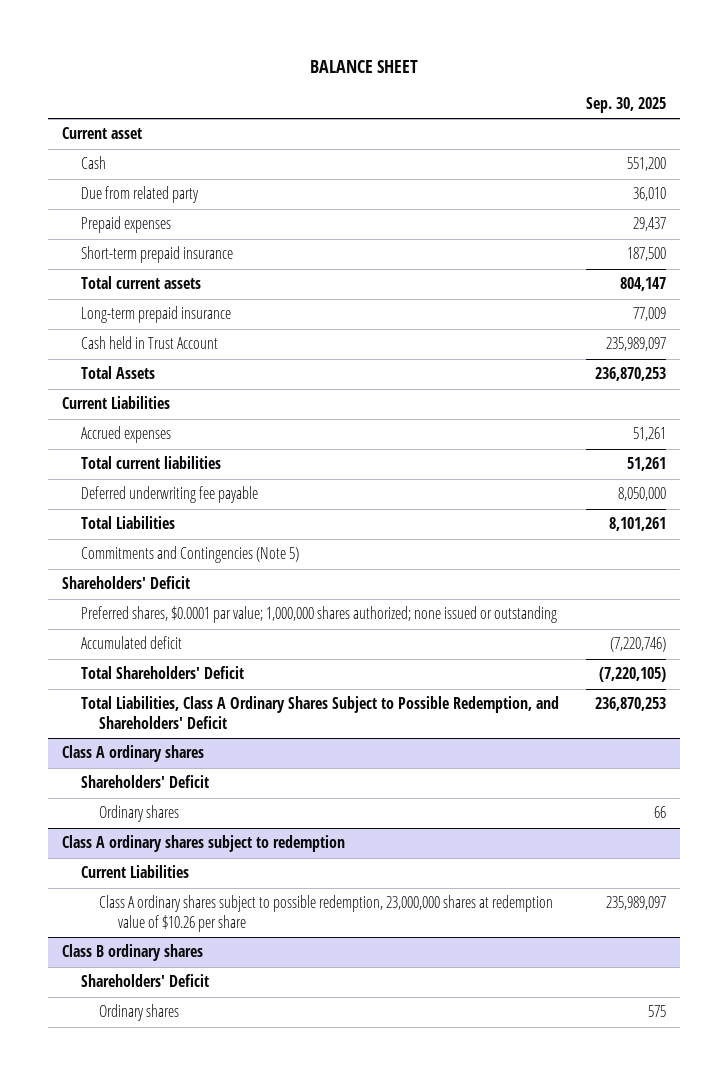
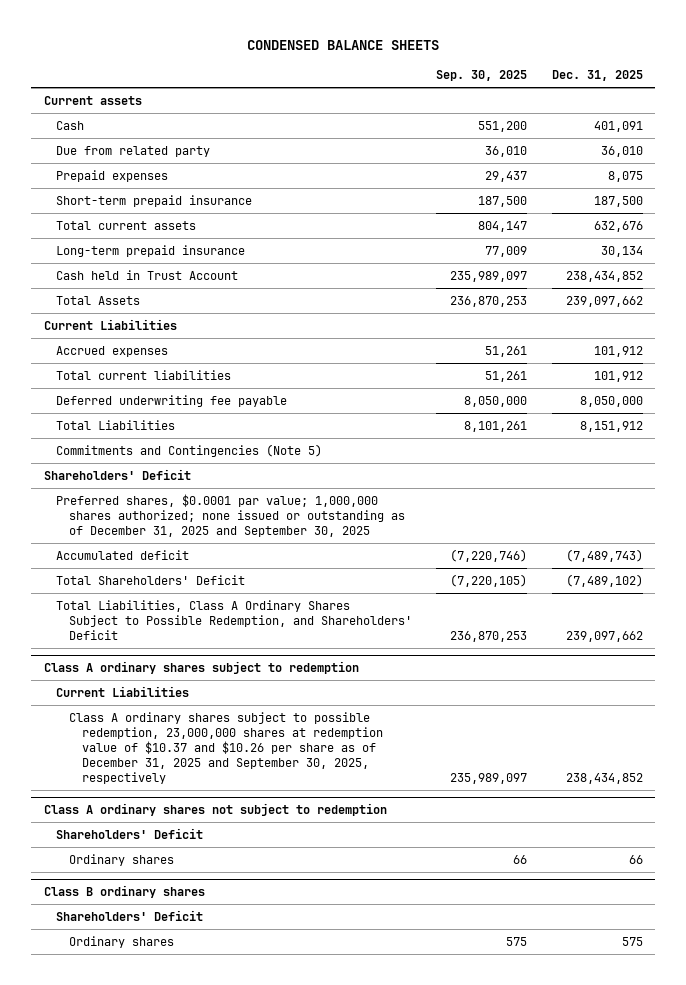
- BALANCE SHEET
+ CONDENSED BALANCE SHEETS
- | Sep. 30, 2025
+ | Sep. 30, 2025 | Dec. 31, 2025
- Current asset
+ Current assets
- Preferred shares, $0.0001 par value; 1,000,000 shares authorized; none issued or outstanding
+ Preferred shares, $0.0001 par value; 1,000,000 shares authorized; none issued or outstanding as of December 31, 2025 and September 30, 2025
- Class A ordinary shares
- Shareholders' Deficit
- Ordinary shares | 66
@ Class A ordinary shares subject to redemption
- Class A ordinary shares subject to possible redemption, 23,000,000 shares at redemption value of $10.26 per share | 235,989,097
+ Class A ordinary shares subject to possible redemption, 23,000,000 shares at redemption value of $10.37 and $10.26 per share as of December 31, 2025 and September 30, 2025, respectively | 235,989,097 | 238,434,852
+ Class A ordinary shares not subject to redemption
+ Shareholders' Deficit
+ Ordinary shares | 66 | 66

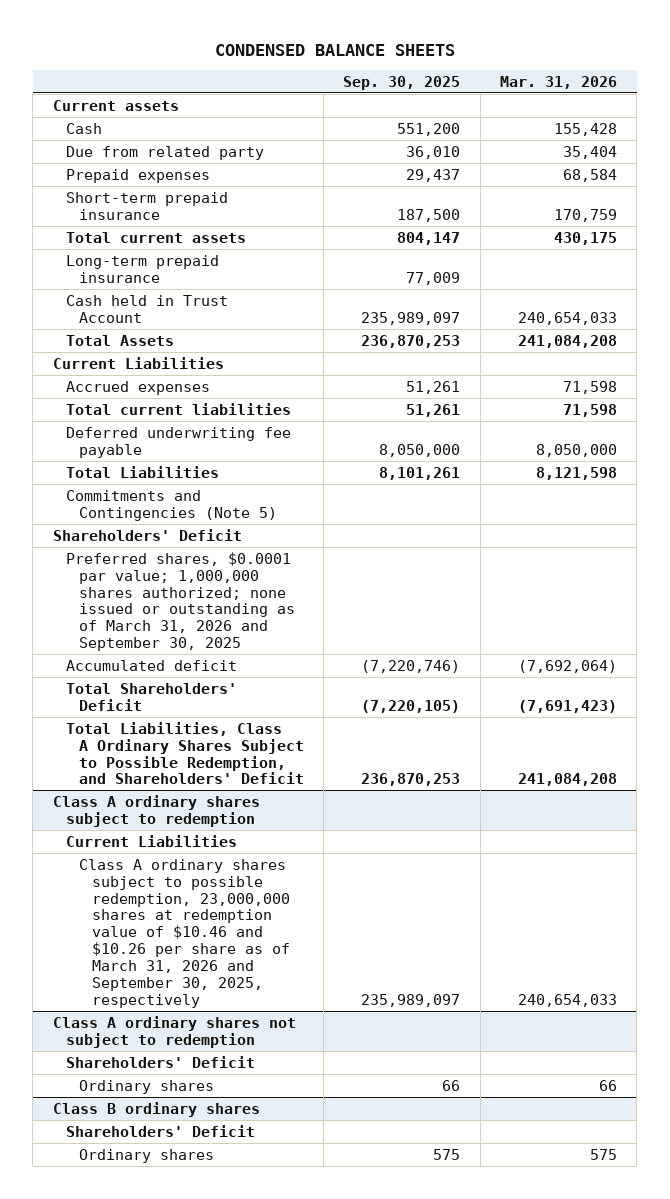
- | Sep. 30, 2025 | Dec. 31, 2025
+ | Sep. 30, 2025 | Mar. 31, 2026
- Preferred shares, $0.0001 par value; 1,000,000 shares authorized; none issued or outstanding as of December 31, 2025 and September 30, 2025
+ Preferred shares, $0.0001 par value; 1,000,000 shares authorized; none issued or outstanding as of March 31, 2026 and September 30, 2025
@ Class A ordinary shares subject to redemption
- Class A ordinary shares subject to possible redemption, 23,000,000 shares at redemption value of $10.37 and $10.26 per share as of December 31, 2025 and September 30, 2025, respectively | 235,989,097 | 238,434,852
+ Class A ordinary shares subject to possible redemption, 23,000,000 shares at redemption value of $10.46 and $10.26 per share as of March 31, 2026 and September 30, 2025, respectively | 235,989,097 | 240,654,033

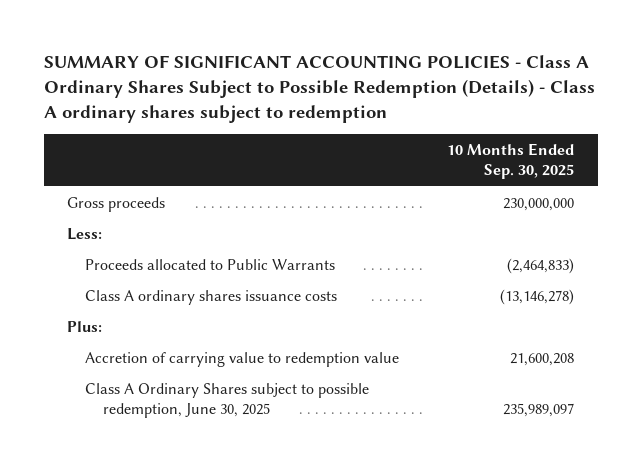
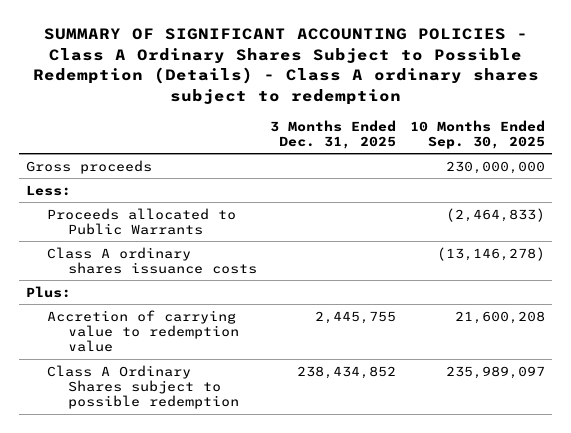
- | 10 Months Ended Sep. 30, 2025
+ | 3 Months Ended Dec. 31, 2025 | 10 Months Ended Sep. 30, 2025
- Class A Ordinary Shares subject to possible redemption, June 30, 2025 | 235,989,097
+ Class A Ordinary Shares subject to possible redemption | 238,434,852 | 235,989,097

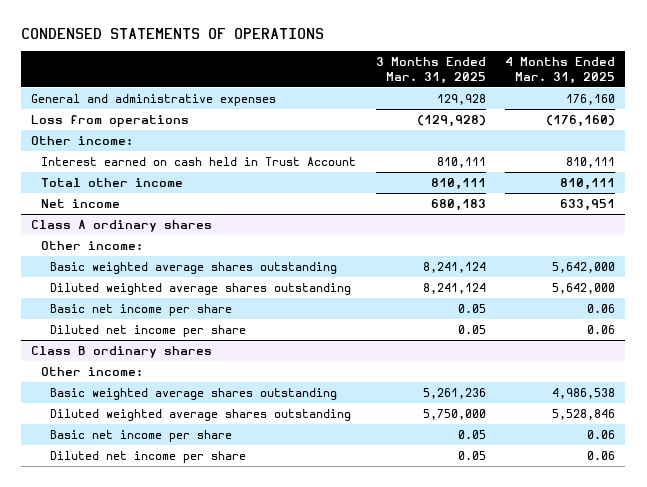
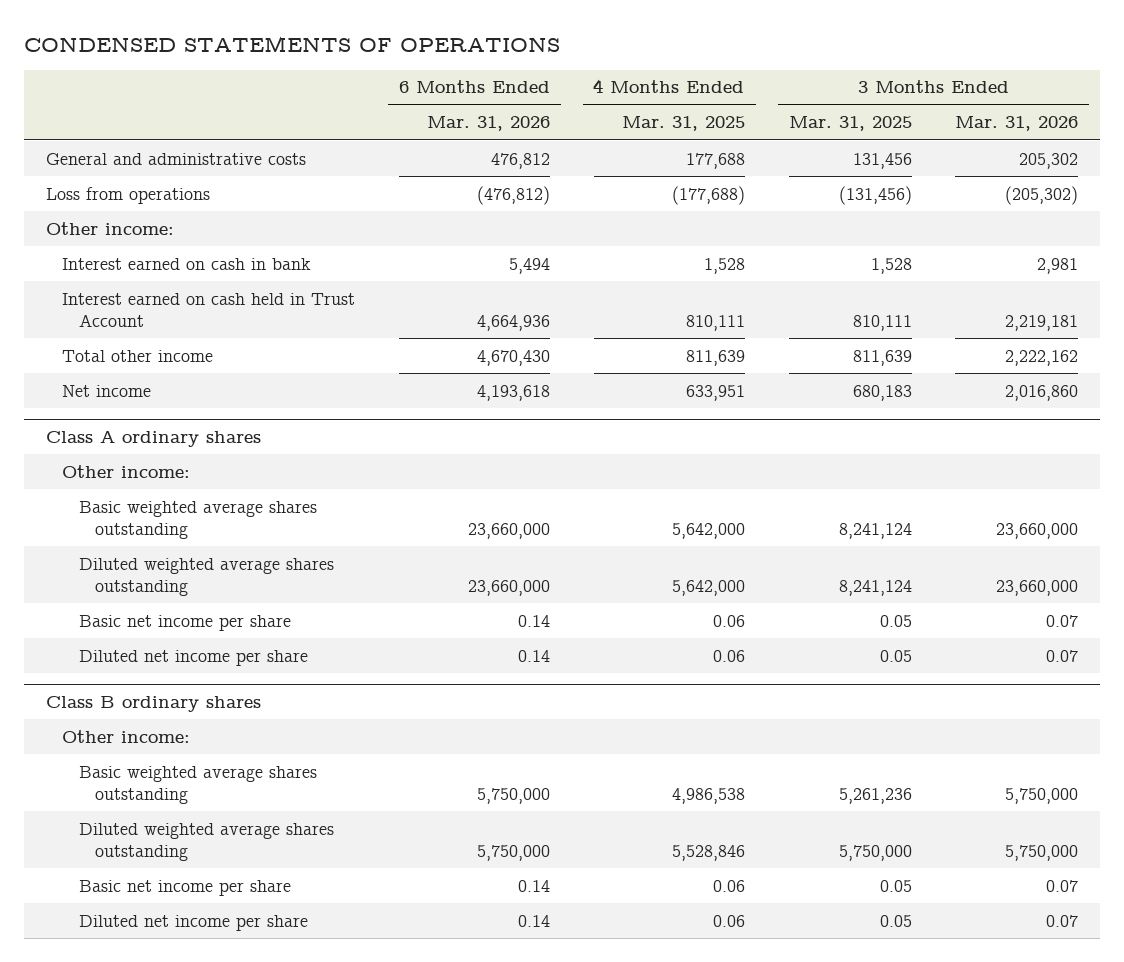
- | 3 Months Ended Mar. 31, 2025 | 4 Months Ended Mar. 31, 2025
+ | 6 Months Ended Mar. 31, 2026 | 4 Months Ended Mar. 31, 2025 | 3 Months Ended Mar. 31, 2025 | 3 Months Ended Mar. 31, 2026
- General and administrative expenses | 129,928 | 176,160
- Loss from operations | (129,928) | (176,160)
+ General and administrative costs | 476,812 | 177,688 | 131,456 | 205,302
+ Loss from operations | (476,812) | (177,688) | (131,456) | (205,302)
+ Interest earned on cash in bank | 5,494 | 1,528 | 1,528 | 2,981
- Total other income | 810,111 | 810,111
+ Total other income | 4,670,430 | 811,639 | 811,639 | 2,222,162

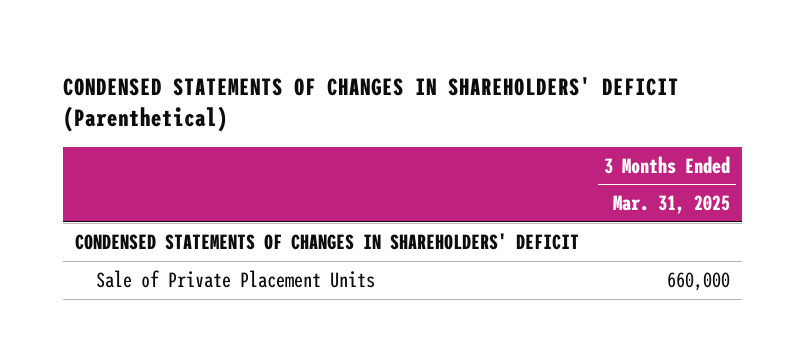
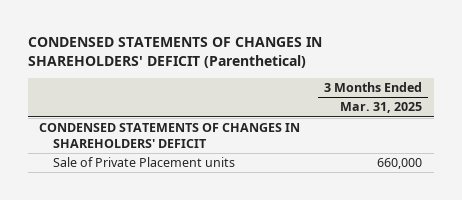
- Sale of Private Placement Units | 660,000
+ Sale of Private Placement units | 660,000

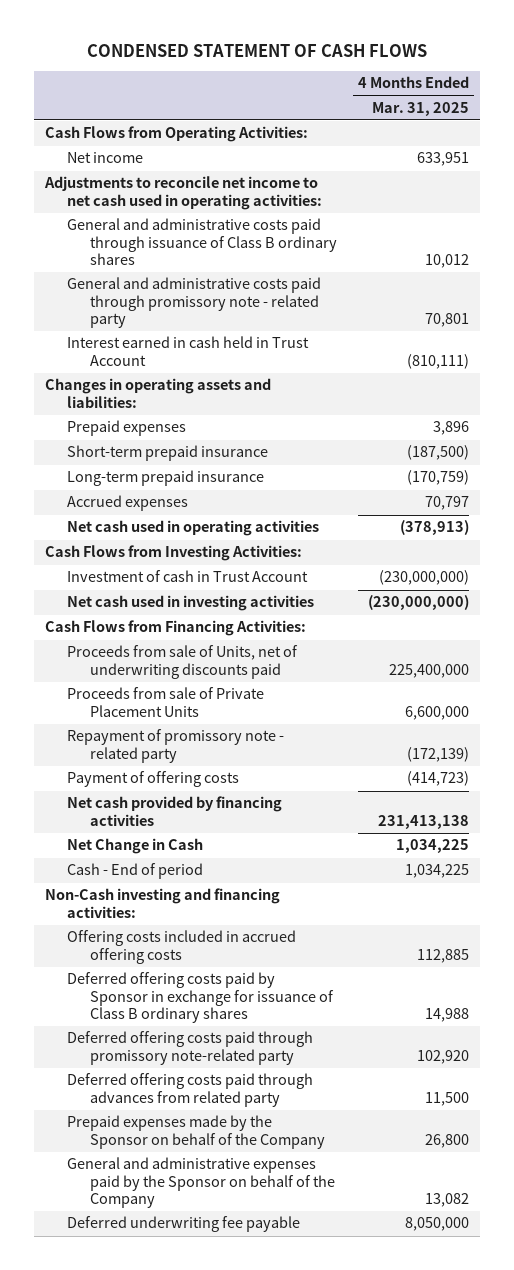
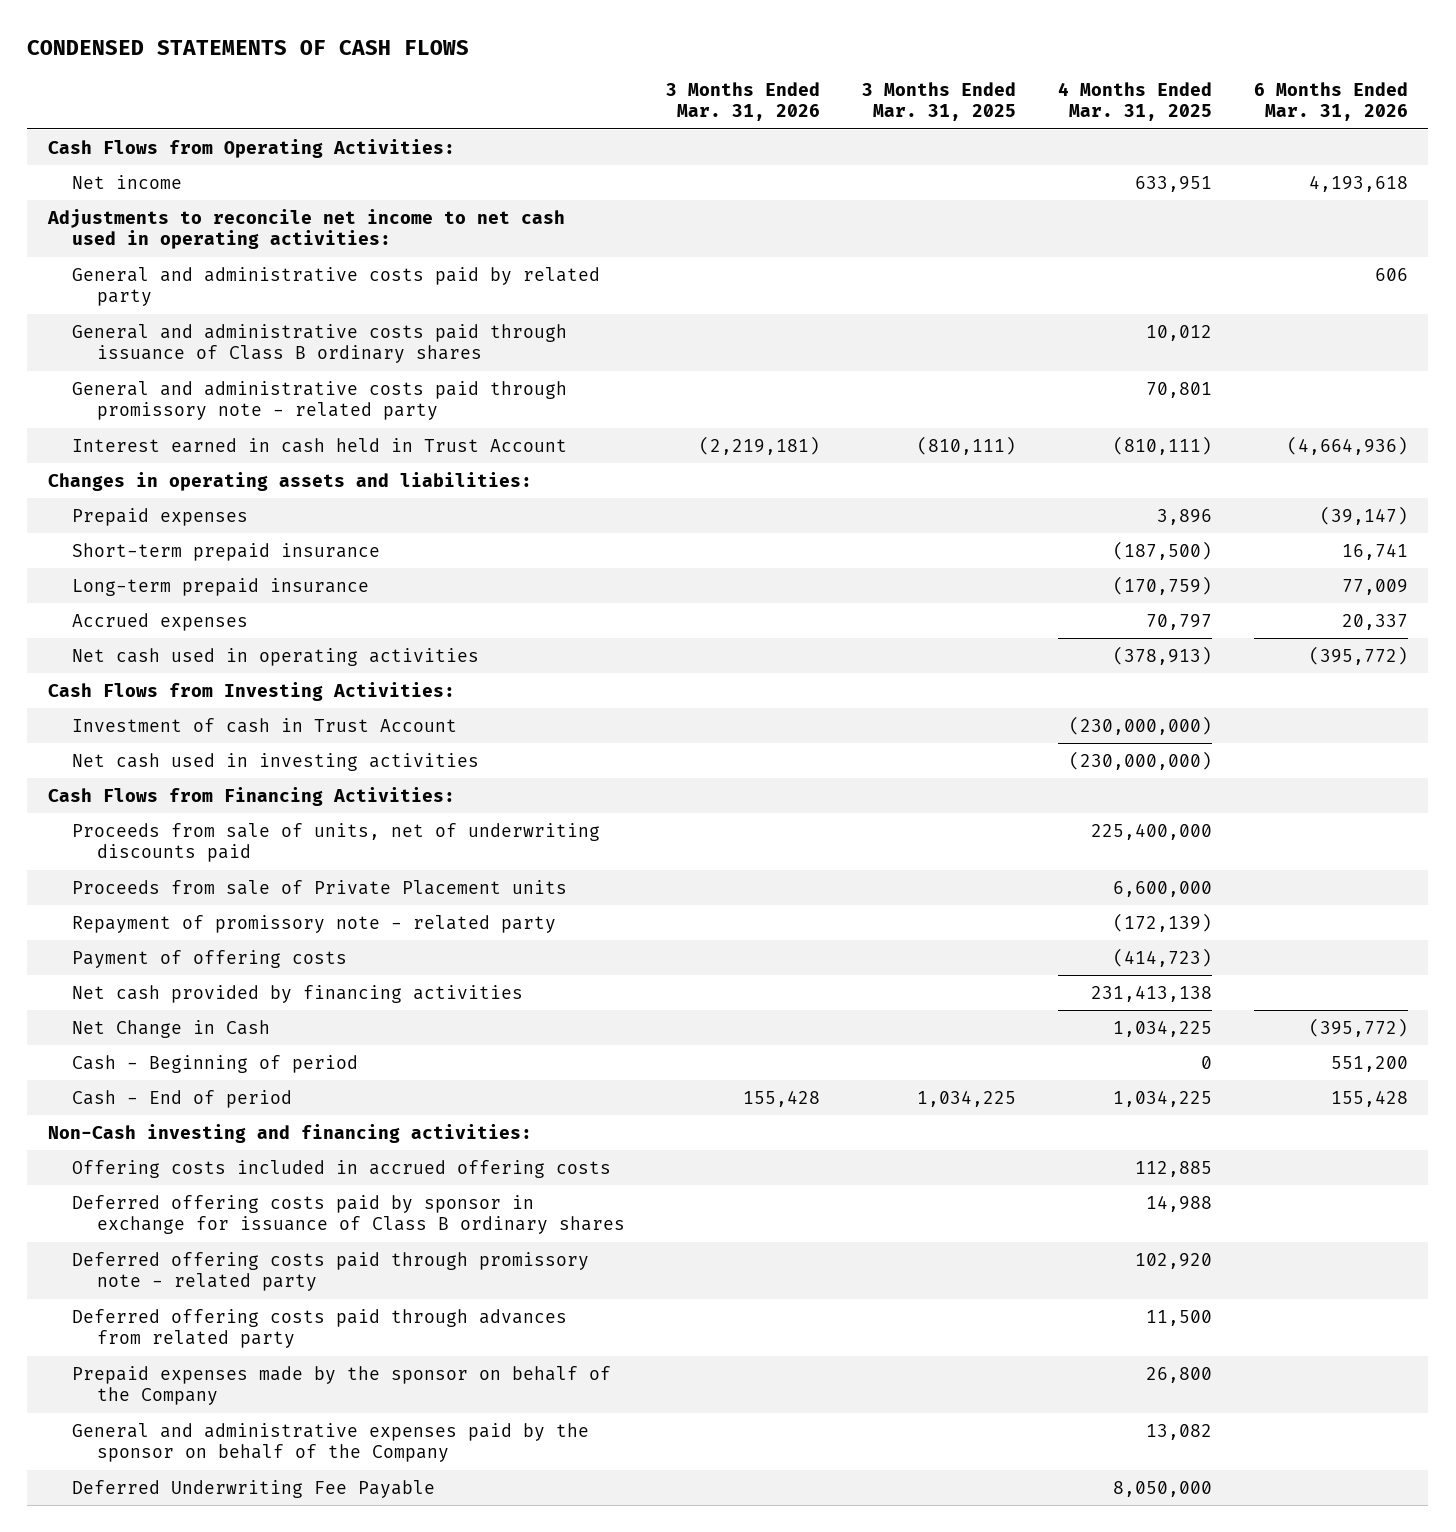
- CONDENSED STATEMENT OF CASH FLOWS
+ CONDENSED STATEMENTS OF CASH FLOWS
- | 4 Months Ended Mar. 31, 2025
+ | 3 Months Ended Mar. 31, 2026 | 3 Months Ended Mar. 31, 2025 | 4 Months Ended Mar. 31, 2025 | 6 Months Ended Mar. 31, 2026
+ General and administrative costs paid by related party | | | | 606
- Proceeds from sale of Units, net of underwriting discounts paid | 225,400,000
- Proceeds from sale of Private Placement Units | 6,600,000
+ Proceeds from sale of units, net of underwriting discounts paid | | | 225,400,000 |
+ Proceeds from sale of Private Placement units | | | 6,600,000 |
+ Cash - Beginning of period | | | 0 | 551,200
- Deferred offering costs paid by Sponsor in exchange for issuance of Class B ordinary shares | 14,988
- Deferred offering costs paid through promissory note-related party | 102,920
+ Deferred offering costs paid by sponsor in exchange for issuance of Class B ordinary shares | | | 14,988 |
+ Deferred offering costs paid through promissory note - related party | | | 102,920 |
- Prepaid expenses made by the Sponsor on behalf of the Company | 26,800
- General and administrative expenses paid by the Sponsor on behalf of the Company | 13,082
- Deferred underwriting fee payable | 8,050,000
+ Prepaid expenses made by the sponsor on behalf of the Company | | | 26,800 |
+ General and administrative expenses paid by the sponsor on behalf of the Company | | | 13,082 |
+ Deferred Underwriting Fee Payable | | | 8,050,000 |

